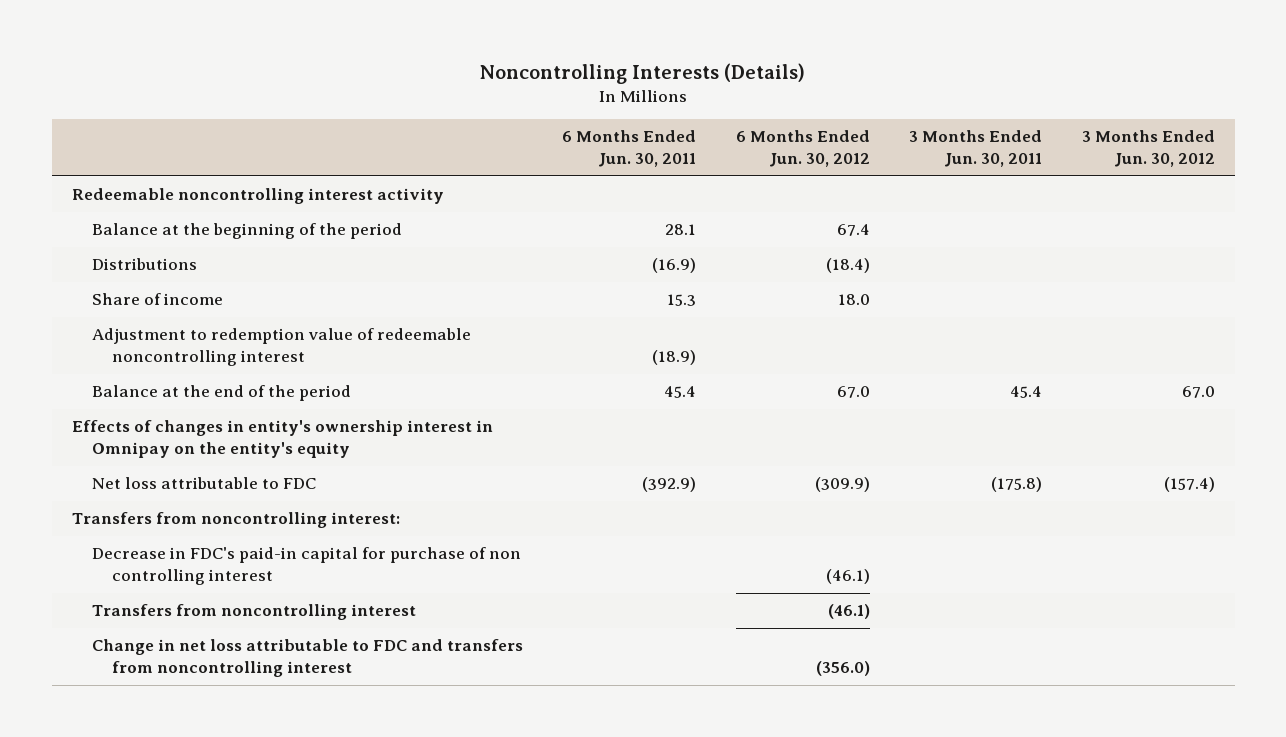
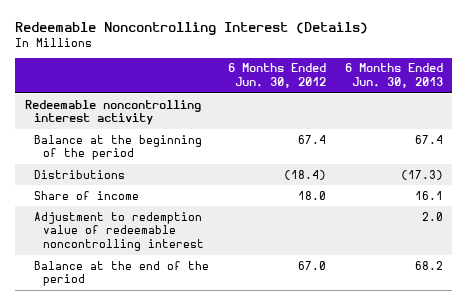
- Noncontrolling Interests (Details)
+ Redeemable Noncontrolling Interest (Details)
- | 6 Months Ended Jun. 30, 2011 | 6 Months Ended Jun. 30, 2012 | 3 Months Ended Jun. 30, 2011 | 3 Months Ended Jun. 30, 2012
+ | 6 Months Ended Jun. 30, 2012 | 6 Months Ended Jun. 30, 2013
- Effects of changes in entity's ownership interest in Omnipay on the entity's equity
- Net loss attributable to FDC | (392.9) | (309.9) | (175.8) | (157.4)
- Transfers from noncontrolling interest:
- Decrease in FDC's paid-in capital for purchase of non controlling interest | | (46.1) | |
- Transfers from noncontrolling interest | | (46.1) | |
- Change in net loss attributable to FDC and transfers from noncontrolling interest | | (356.0) | |

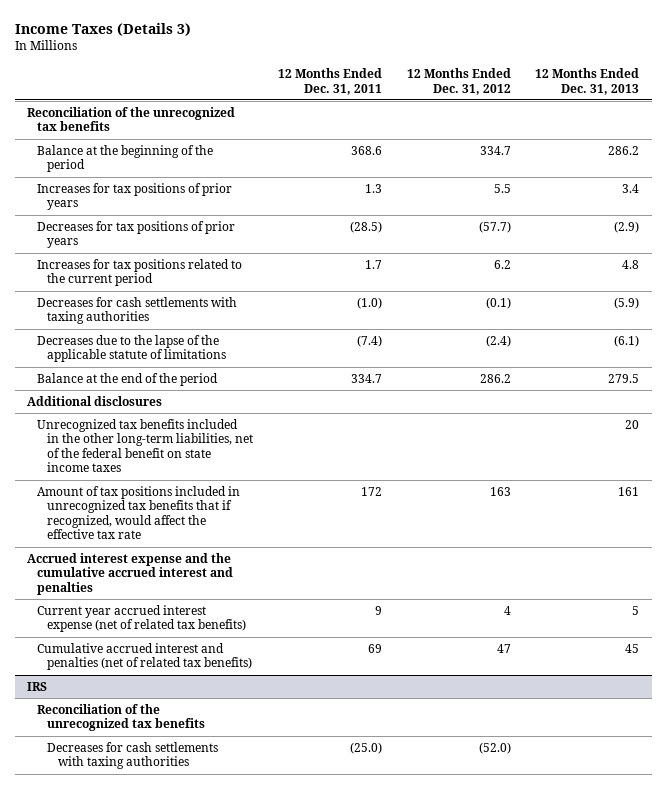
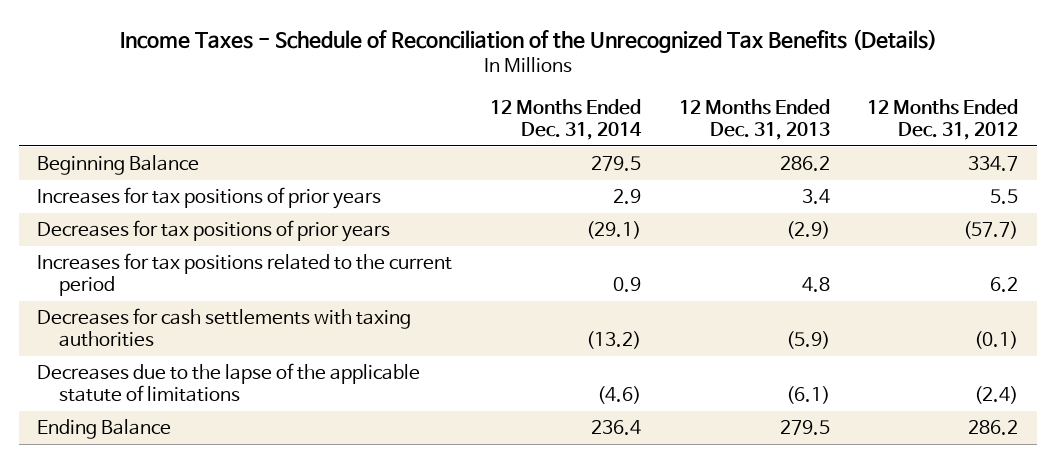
- Income Taxes (Details 3)
+ Income Taxes - Schedule of Reconciliation of the Unrecognized Tax Benefits (Details)
- | 12 Months Ended Dec. 31, 2011 | 12 Months Ended Dec. 31, 2012 | 12 Months Ended Dec. 31, 2013
+ | 12 Months Ended Dec. 31, 2014 | 12 Months Ended Dec. 31, 2013 | 12 Months Ended Dec. 31, 2012
- Reconciliation of the unrecognized tax benefits
- Balance at the beginning of the period | 368.6 | 334.7 | 286.2
+ Beginning Balance | 279.5 | 286.2 | 334.7
- Balance at the end of the period | 334.7 | 286.2 | 279.5
- Additional disclosures
- Unrecognized tax benefits included in the other long-term liabilities, net of the federal benefit on state income taxes | | | 20
- Amount of tax positions included in unrecognized tax benefits that if recognized, would affect the effective tax rate | 172 | 163 | 161
- Accrued interest expense and the cumulative accrued interest and penalties
- Current year accrued interest expense (net of related tax benefits) | 9 | 4 | 5
- Cumulative accrued interest and penalties (net of related tax benefits) | 69 | 47 | 45
- IRS
- Reconciliation of the unrecognized tax benefits
- Decreases for cash settlements with taxing authorities | (25.0) | (52.0) |
+ Ending Balance | 236.4 | 279.5 | 286.2

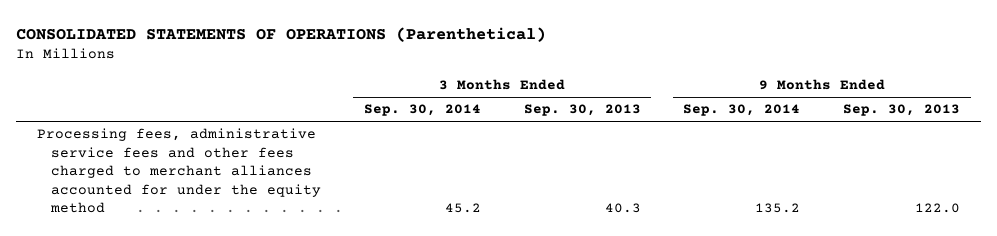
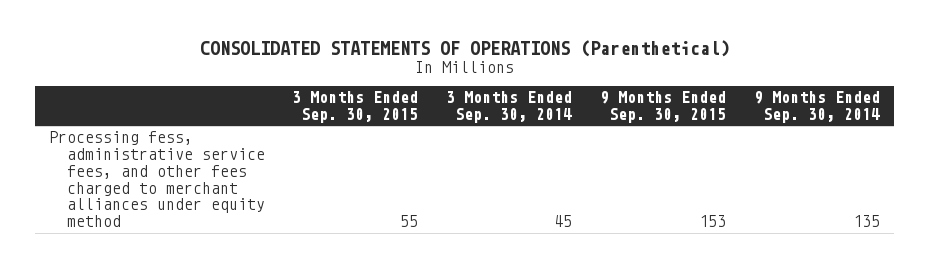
- | 3 Months Ended Sep. 30, 2014 | 3 Months Ended Sep. 30, 2013 | 9 Months Ended Sep. 30, 2014 | 9 Months Ended Sep. 30, 2013
+ | 3 Months Ended Sep. 30, 2015 | 3 Months Ended Sep. 30, 2014 | 9 Months Ended Sep. 30, 2015 | 9 Months Ended Sep. 30, 2014
- Processing fees, administrative service fees and other fees charged to merchant alliances accounted for under the equity method | 45.2 | 40.3 | 135.2 | 122.0
+ Processing fess, administrative service fees, and other fees charged to merchant alliances under equity method | 55 | 45 | 153 | 135

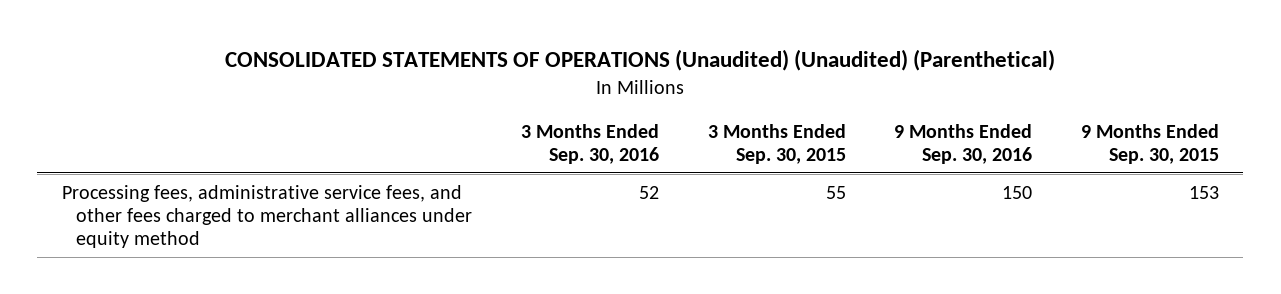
- CONSOLIDATED STATEMENTS OF OPERATIONS (Parenthetical)
+ CONSOLIDATED STATEMENTS OF OPERATIONS (Unaudited) (Unaudited) (Parenthetical)
- | 3 Months Ended Sep. 30, 2015 | 3 Months Ended Sep. 30, 2014 | 9 Months Ended Sep. 30, 2015 | 9 Months Ended Sep. 30, 2014
+ | 3 Months Ended Sep. 30, 2016 | 3 Months Ended Sep. 30, 2015 | 9 Months Ended Sep. 30, 2016 | 9 Months Ended Sep. 30, 2015
- Processing fess, administrative service fees, and other fees charged to merchant alliances under equity method | 55 | 45 | 153 | 135
+ Processing fees, administrative service fees, and other fees charged to merchant alliances under equity method | 52 | 55 | 150 | 153

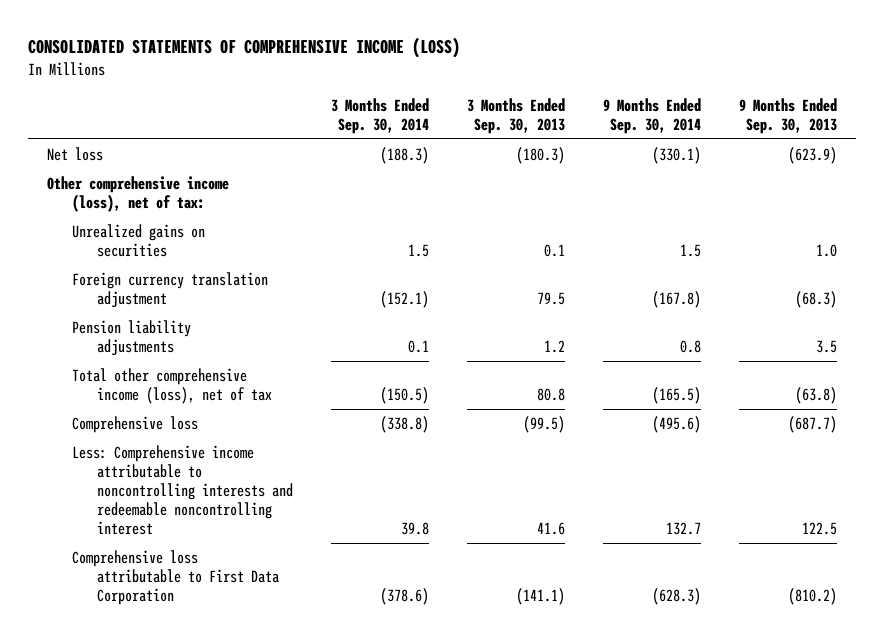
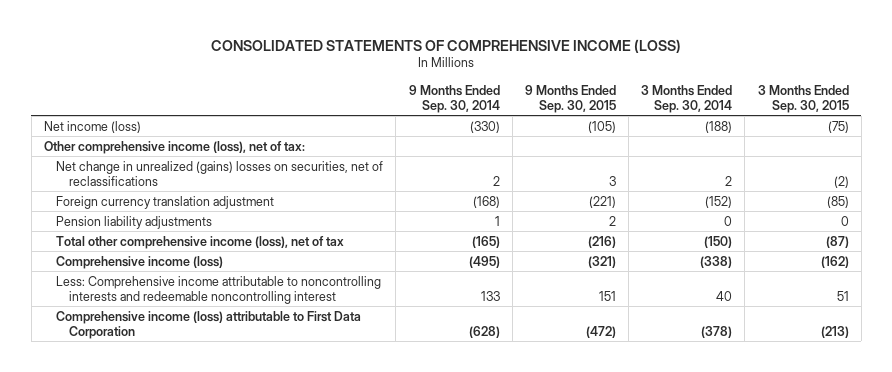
- | 3 Months Ended Sep. 30, 2014 | 3 Months Ended Sep. 30, 2013 | 9 Months Ended Sep. 30, 2014 | 9 Months Ended Sep. 30, 2013
+ | 9 Months Ended Sep. 30, 2014 | 9 Months Ended Sep. 30, 2015 | 3 Months Ended Sep. 30, 2014 | 3 Months Ended Sep. 30, 2015
- Net loss | (188.3) | (180.3) | (330.1) | (623.9)
+ Net income (loss) | (330) | (105) | (188) | (75)
- Unrealized gains on securities | 1.5 | 0.1 | 1.5 | 1.0
- Foreign currency translation adjustment | (152.1) | 79.5 | (167.8) | (68.3)
- Pension liability adjustments | 0.1 | 1.2 | 0.8 | 3.5
- Total other comprehensive income (loss), net of tax | (150.5) | 80.8 | (165.5) | (63.8)
- Comprehensive loss | (338.8) | (99.5) | (495.6) | (687.7)
- Less: Comprehensive income attributable to noncontrolling interests and redeemable noncontrolling interest | 39.8 | 41.6 | 132.7 | 122.5
- Comprehensive loss attributable to First Data Corporation | (378.6) | (141.1) | (628.3) | (810.2)
+ Net change in unrealized (gains) losses on securities, net of reclassifications | 2 | 3 | 2 | (2)
+ Foreign currency translation adjustment | (168) | (221) | (152) | (85)
+ Pension liability adjustments | 1 | 2 | 0 | 0
+ Total other comprehensive income (loss), net of tax | (165) | (216) | (150) | (87)
+ Comprehensive income (loss) | (495) | (321) | (338) | (162)
+ Less: Comprehensive income attributable to noncontrolling interests and redeemable noncontrolling interest | 133 | 151 | 40 | 51
+ Comprehensive income (loss) attributable to First Data Corporation | (628) | (472) | (378) | (213)

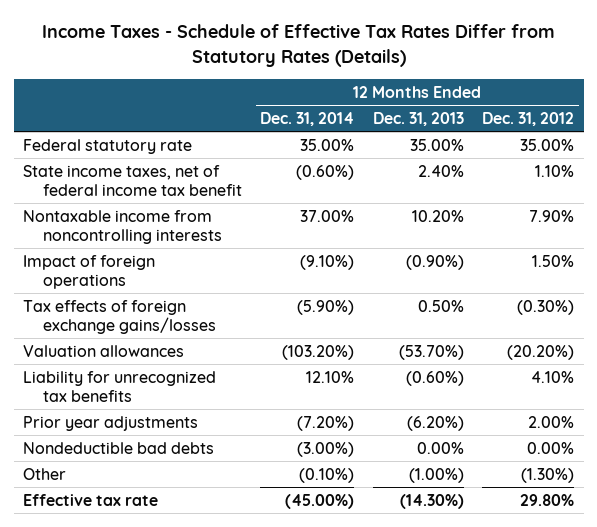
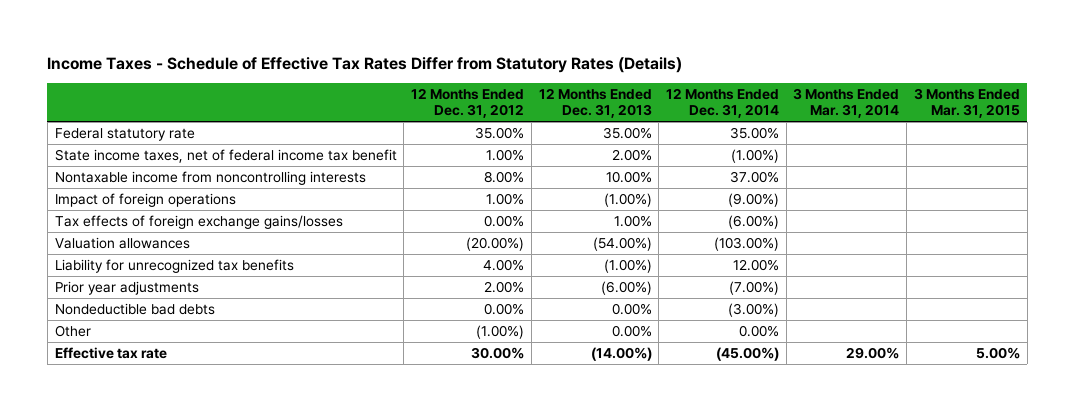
- | 12 Months Ended Dec. 31, 2014 | 12 Months Ended Dec. 31, 2013 | 12 Months Ended Dec. 31, 2012
+ | 12 Months Ended Dec. 31, 2012 | 12 Months Ended Dec. 31, 2013 | 12 Months Ended Dec. 31, 2014 | 3 Months Ended Mar. 31, 2014 | 3 Months Ended Mar. 31, 2015
- State income taxes, net of federal income tax benefit | (0.60%) | 2.40% | 1.10%
- Nontaxable income from noncontrolling interests | 37.00% | 10.20% | 7.90%
- Impact of foreign operations | (9.10%) | (0.90%) | 1.50%
- Tax effects of foreign exchange gains/losses | (5.90%) | 0.50% | (0.30%)
- Valuation allowances | (103.20%) | (53.70%) | (20.20%)
- Liability for unrecognized tax benefits | 12.10% | (0.60%) | 4.10%
- Prior year adjustments | (7.20%) | (6.20%) | 2.00%
+ State income taxes, net of federal income tax benefit | 1.00% | 2.00% | (1.00%) | |
+ Nontaxable income from noncontrolling interests | 8.00% | 10.00% | 37.00% | |
+ Impact of foreign operations | 1.00% | (1.00%) | (9.00%) | |
+ Tax effects of foreign exchange gains/losses | 0.00% | 1.00% | (6.00%) | |
+ Valuation allowances | (20.00%) | (54.00%) | (103.00%) | |
+ Liability for unrecognized tax benefits | 4.00% | (1.00%) | 12.00% | |
+ Prior year adjustments | 2.00% | (6.00%) | (7.00%) | |
- Other | (0.10%) | (1.00%) | (1.30%)
- Effective tax rate | (45.00%) | (14.30%) | 29.80%
+ Other | (1.00%) | 0.00% | 0.00% | |
+ Effective tax rate | 30.00% | (14.00%) | (45.00%) | 29.00% | 5.00%

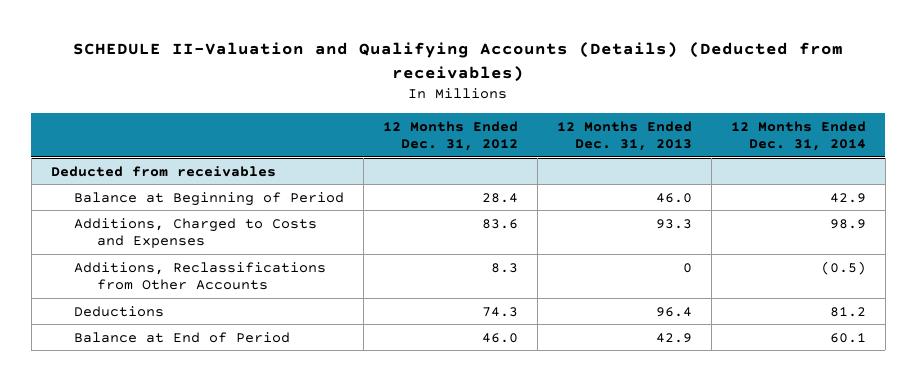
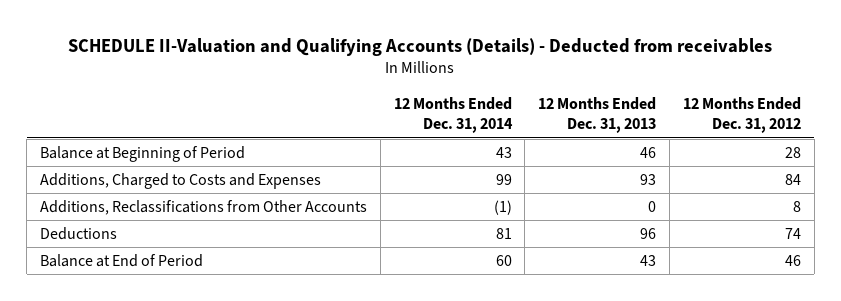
- SCHEDULE II-Valuation and Qualifying Accounts (Details) (Deducted from receivables)
+ SCHEDULE II-Valuation and Qualifying Accounts (Details) - Deducted from receivables
- | 12 Months Ended Dec. 31, 2012 | 12 Months Ended Dec. 31, 2013 | 12 Months Ended Dec. 31, 2014
+ | 12 Months Ended Dec. 31, 2014 | 12 Months Ended Dec. 31, 2013 | 12 Months Ended Dec. 31, 2012
- Deducted from receivables
- Balance at Beginning of Period | 28.4 | 46.0 | 42.9
- Additions, Charged to Costs and Expenses | 83.6 | 93.3 | 98.9
- Additions, Reclassifications from Other Accounts | 8.3 | 0 | (0.5)
- Deductions | 74.3 | 96.4 | 81.2
- Balance at End of Period | 46.0 | 42.9 | 60.1
+ Balance at Beginning of Period | 43 | 46 | 28
+ Additions, Charged to Costs and Expenses | 99 | 93 | 84
+ Additions, Reclassifications from Other Accounts | (1) | 0 | 8
+ Deductions | 81 | 96 | 74
+ Balance at End of Period | 60 | 43 | 46

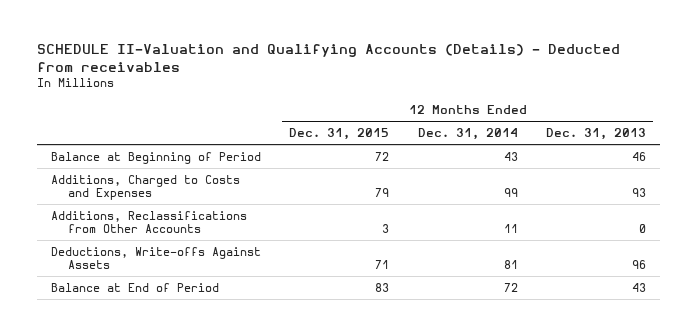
- | 12 Months Ended Dec. 31, 2014 | 12 Months Ended Dec. 31, 2013 | 12 Months Ended Dec. 31, 2012
+ | 12 Months Ended Dec. 31, 2015 | 12 Months Ended Dec. 31, 2014 | 12 Months Ended Dec. 31, 2013
- Additions, Reclassifications from Other Accounts | (1) | 0 | 8
- Deductions | 81 | 96 | 74
- Balance at End of Period | 60 | 43 | 46
+ Additions, Reclassifications from Other Accounts | 3 | 11 | 0
+ Deductions, Write-offs Against Assets | 71 | 81 | 96
+ Balance at End of Period | 83 | 72 | 43

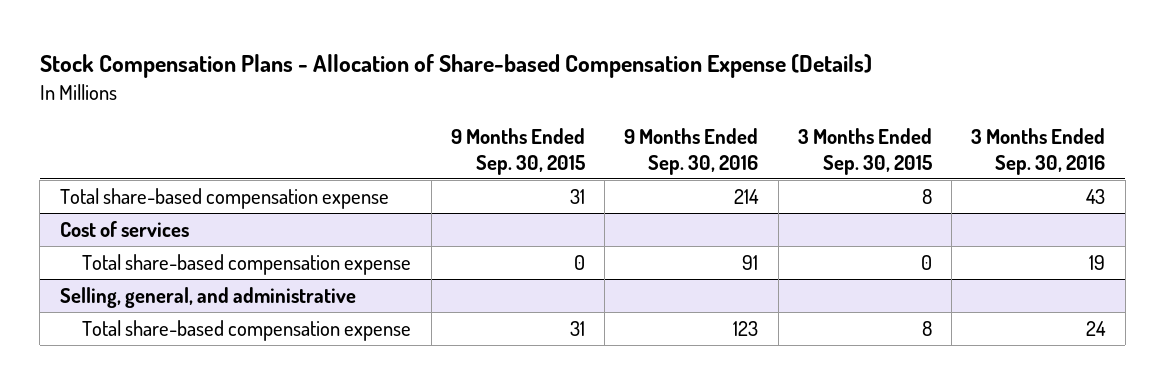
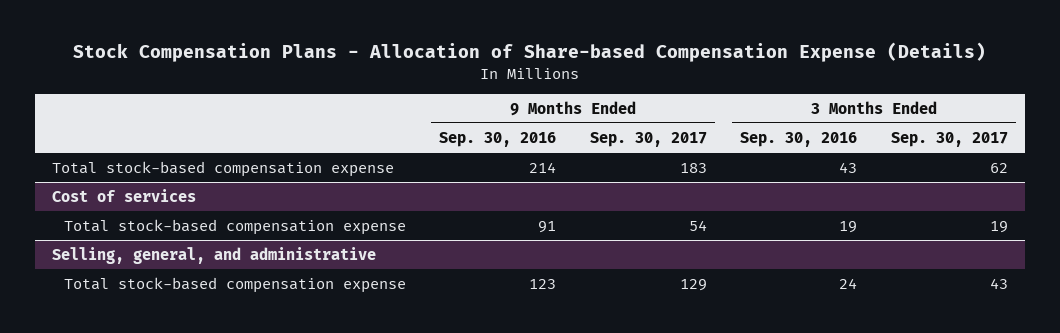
- | 9 Months Ended Sep. 30, 2015 | 9 Months Ended Sep. 30, 2016 | 3 Months Ended Sep. 30, 2015 | 3 Months Ended Sep. 30, 2016
+ | 9 Months Ended Sep. 30, 2016 | 9 Months Ended Sep. 30, 2017 | 3 Months Ended Sep. 30, 2016 | 3 Months Ended Sep. 30, 2017
- Total share-based compensation expense | 31 | 214 | 8 | 43
+ Total stock-based compensation expense | 214 | 183 | 43 | 62
@ Cost of services
- Total share-based compensation expense | 0 | 91 | 0 | 19
+ Total stock-based compensation expense | 91 | 54 | 19 | 19
@ Selling, general, and administrative
- Total share-based compensation expense | 31 | 123 | 8 | 24
+ Total stock-based compensation expense | 123 | 129 | 24 | 43

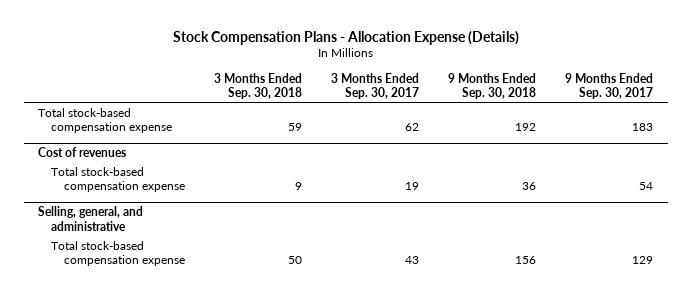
- Stock Compensation Plans - Allocation of Share-based Compensation Expense (Details)
+ Stock Compensation Plans - Allocation Expense (Details)
- | 9 Months Ended Sep. 30, 2016 | 9 Months Ended Sep. 30, 2017 | 3 Months Ended Sep. 30, 2016 | 3 Months Ended Sep. 30, 2017
+ | 3 Months Ended Sep. 30, 2018 | 3 Months Ended Sep. 30, 2017 | 9 Months Ended Sep. 30, 2018 | 9 Months Ended Sep. 30, 2017
- Cost of services
+ Cost of revenues

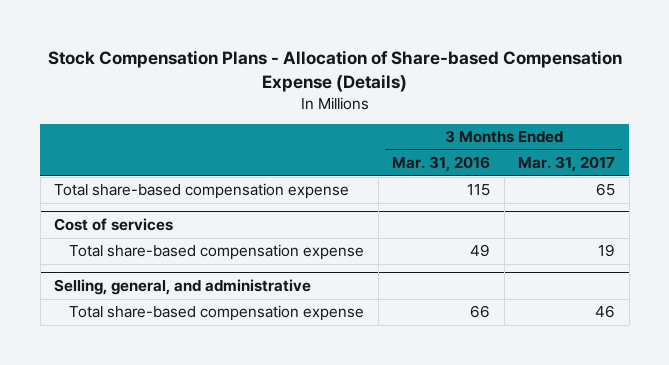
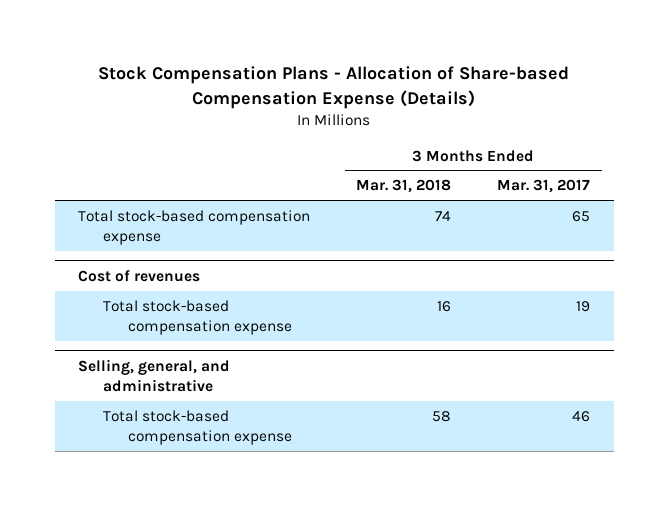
- | 3 Months Ended Mar. 31, 2016 | 3 Months Ended Mar. 31, 2017
+ | 3 Months Ended Mar. 31, 2018 | 3 Months Ended Mar. 31, 2017
- Total share-based compensation expense | 115 | 65
- Cost of services
- Total share-based compensation expense | 49 | 19
+ Total stock-based compensation expense | 74 | 65
+ Cost of revenues
+ Total stock-based compensation expense | 16 | 19
@ Selling, general, and administrative
- Total share-based compensation expense | 66 | 46
+ Total stock-based compensation expense | 58 | 46

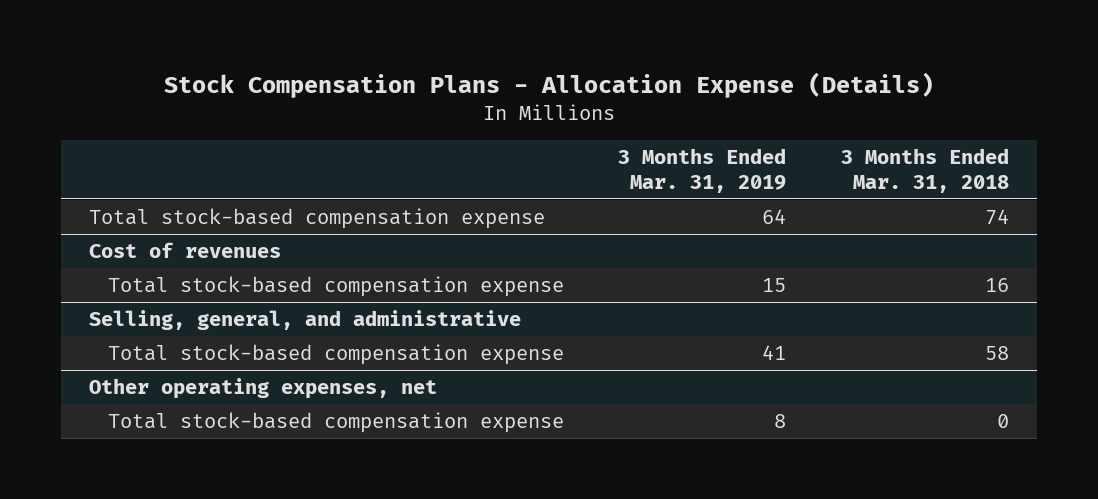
- Stock Compensation Plans - Allocation of Share-based Compensation Expense (Details)
+ Stock Compensation Plans - Allocation Expense (Details)
- | 3 Months Ended Mar. 31, 2018 | 3 Months Ended Mar. 31, 2017
+ | 3 Months Ended Mar. 31, 2019 | 3 Months Ended Mar. 31, 2018
+ Other operating expenses, net
+ Total stock-based compensation expense | 8 | 0

